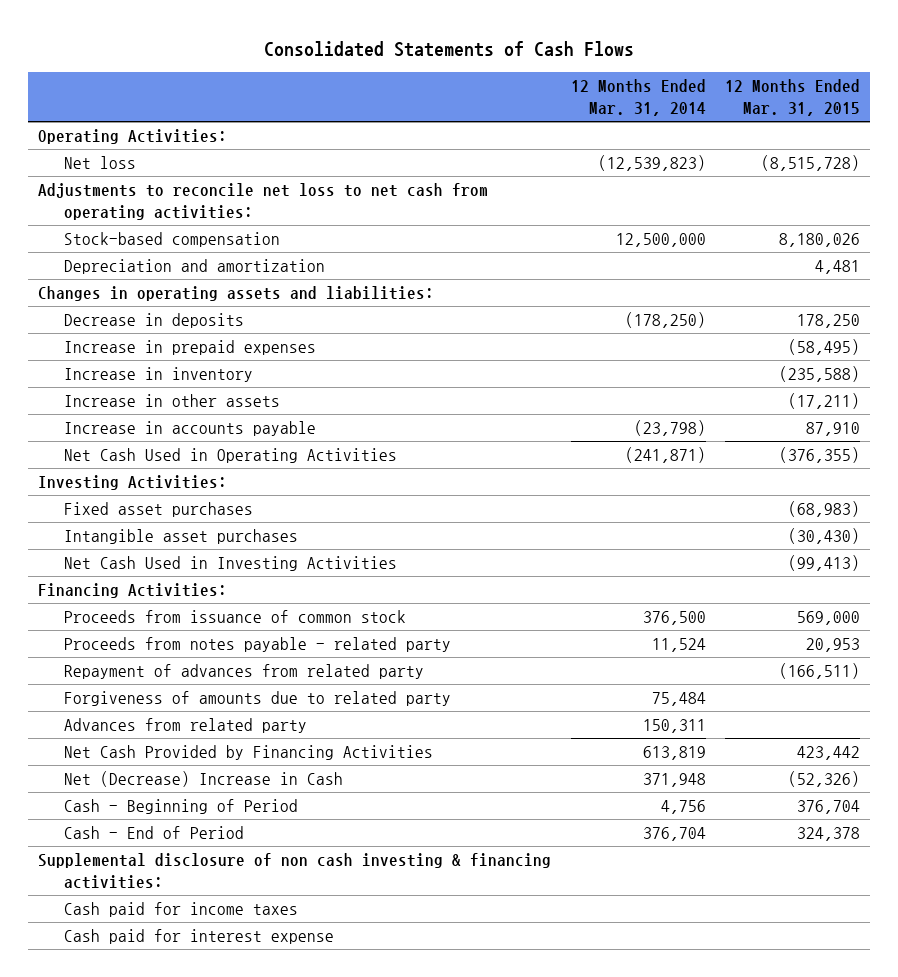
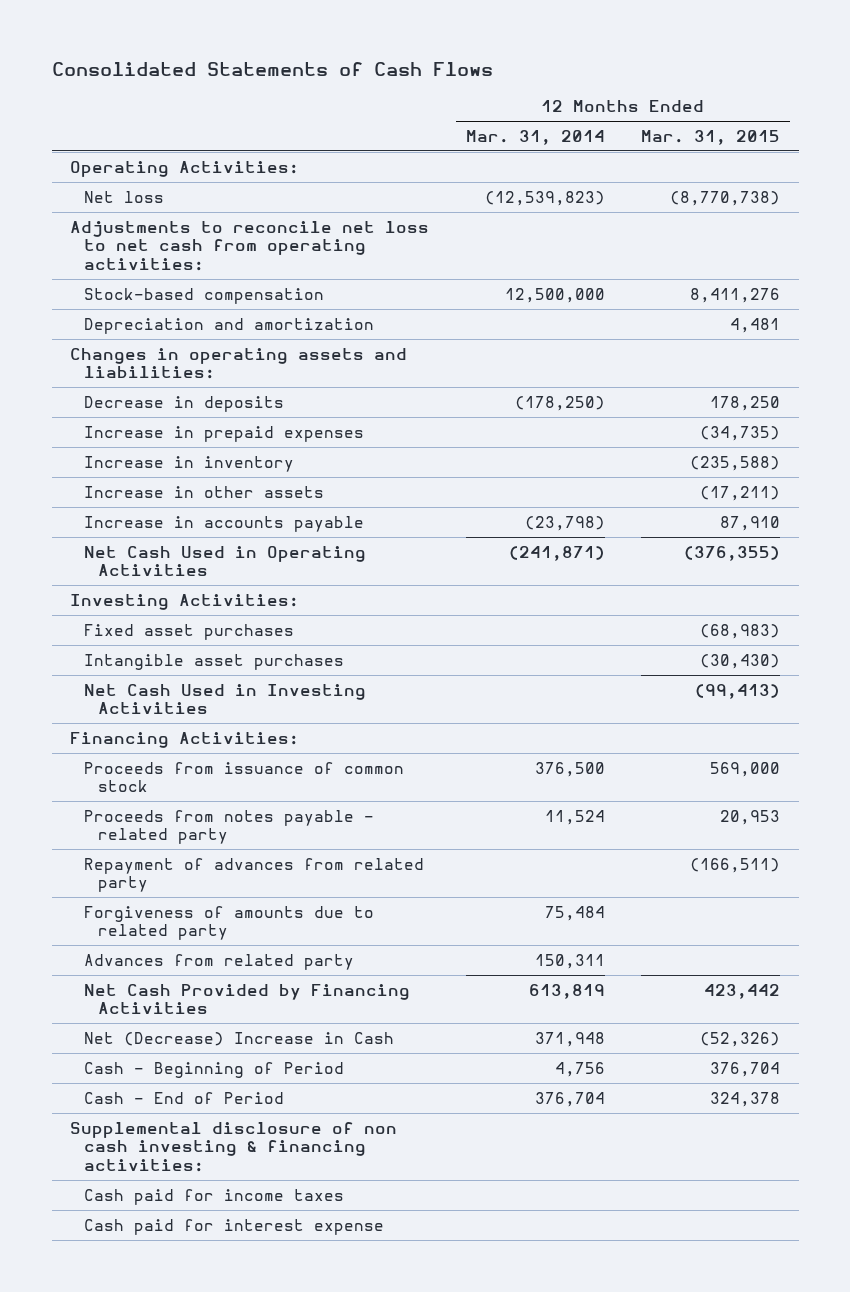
- Net loss | (12,539,823) | (8,515,728)
+ Net loss | (12,539,823) | (8,770,738)
- Stock-based compensation | 12,500,000 | 8,180,026
+ Stock-based compensation | 12,500,000 | 8,411,276
- Increase in prepaid expenses | | (58,495)
+ Increase in prepaid expenses | | (34,735)

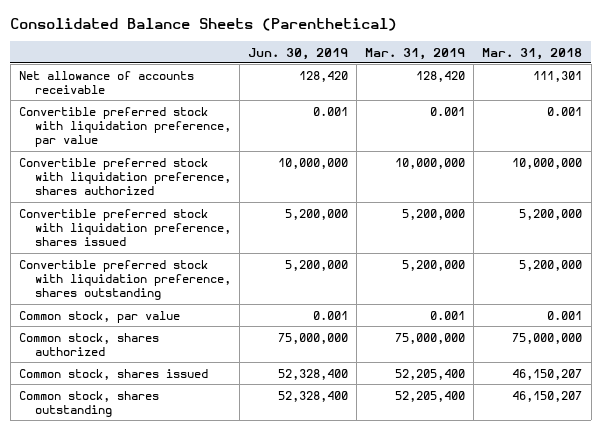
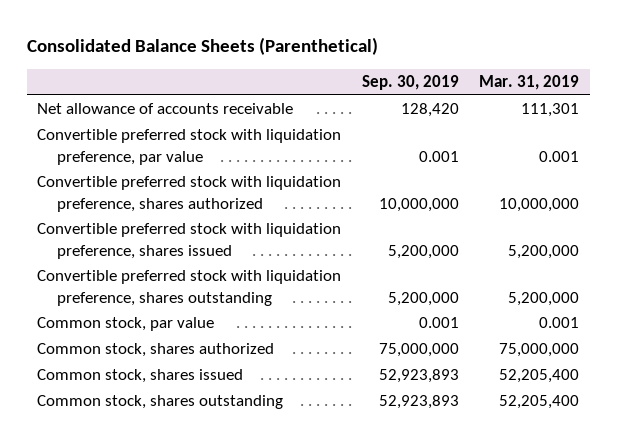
- | Jun. 30, 2019 | Mar. 31, 2019 | Mar. 31, 2018
+ | Sep. 30, 2019 | Mar. 31, 2019
- Net allowance of accounts receivable | 128,420 | 128,420 | 111,301
+ Net allowance of accounts receivable | 128,420 | 111,301

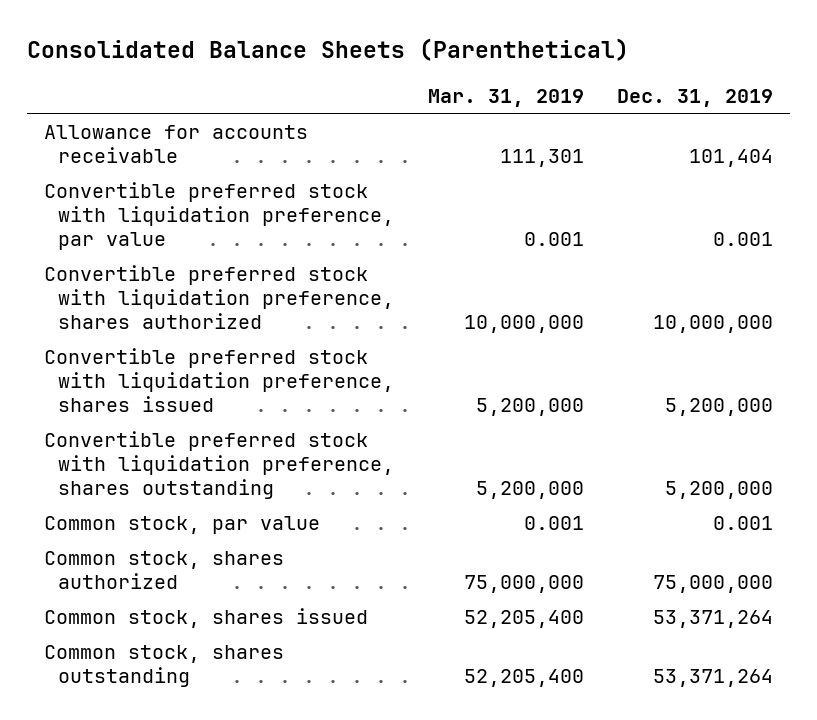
- | Sep. 30, 2019 | Mar. 31, 2019
+ | Mar. 31, 2019 | Dec. 31, 2019
- Net allowance of accounts receivable | 128,420 | 111,301
+ Allowance for accounts receivable | 111,301 | 101,404

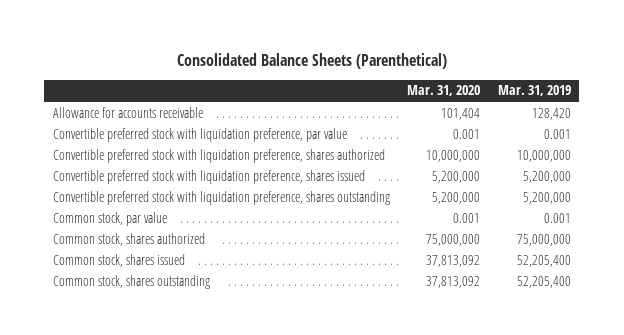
- | Mar. 31, 2019 | Dec. 31, 2019
+ | Mar. 31, 2020 | Mar. 31, 2019
- Allowance for accounts receivable | 111,301 | 101,404
+ Allowance for accounts receivable | 101,404 | 128,420

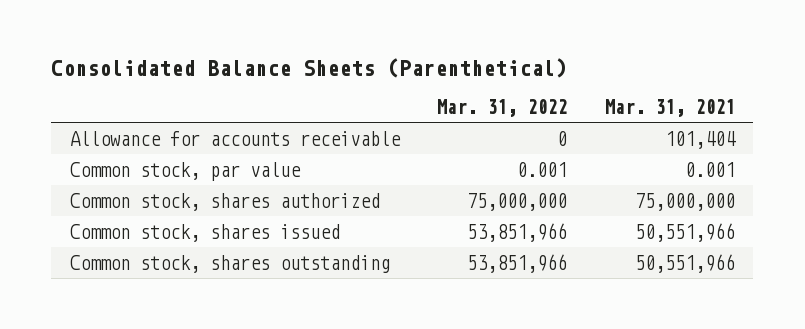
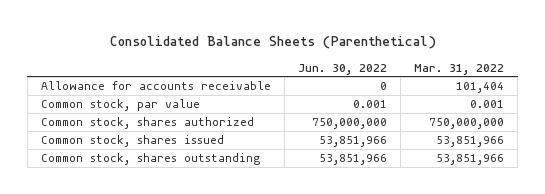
- | Mar. 31, 2022 | Mar. 31, 2021
+ | Jun. 30, 2022 | Mar. 31, 2022
- Allowance for accounts receivable | 0 | 101,404
+ Allowance for accounts receivable | 0 | 101,404
- Common stock, shares authorized | 75,000,000 | 75,000,000
+ Common stock, shares authorized | 750,000,000 | 750,000,000

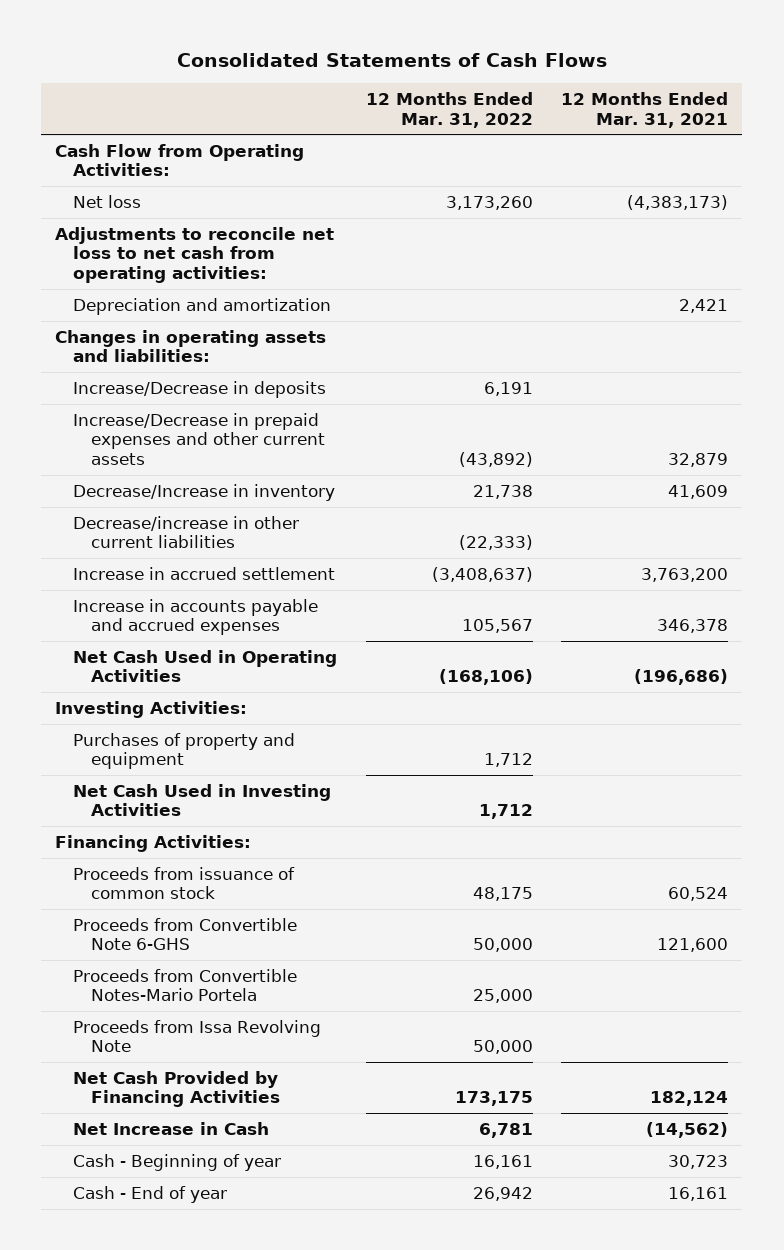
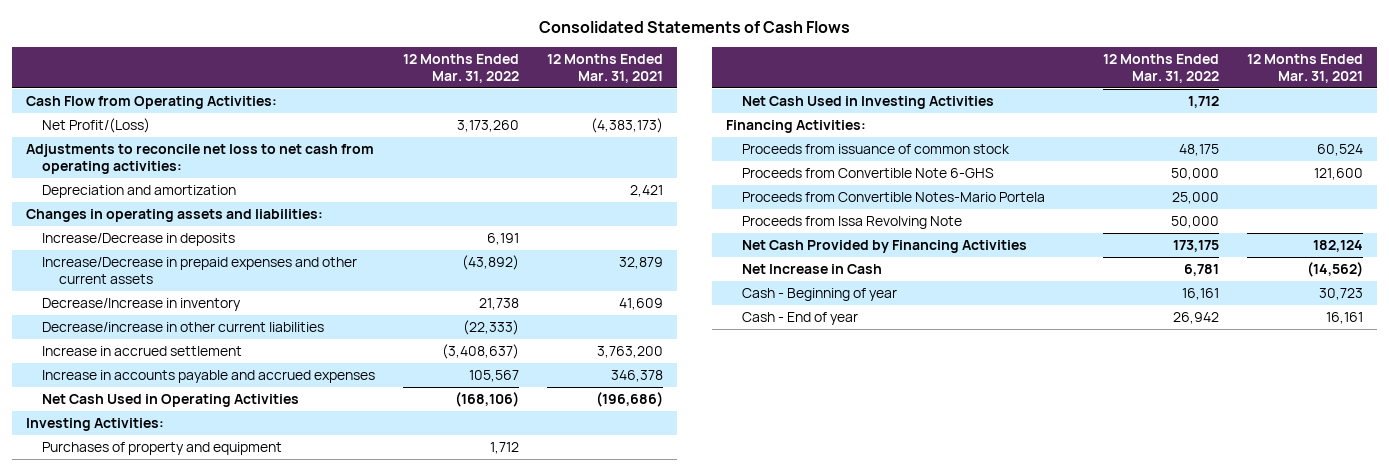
- Net loss | 3,173,260 | (4,383,173)
+ Net Profit/(Loss) | 3,173,260 | (4,383,173)

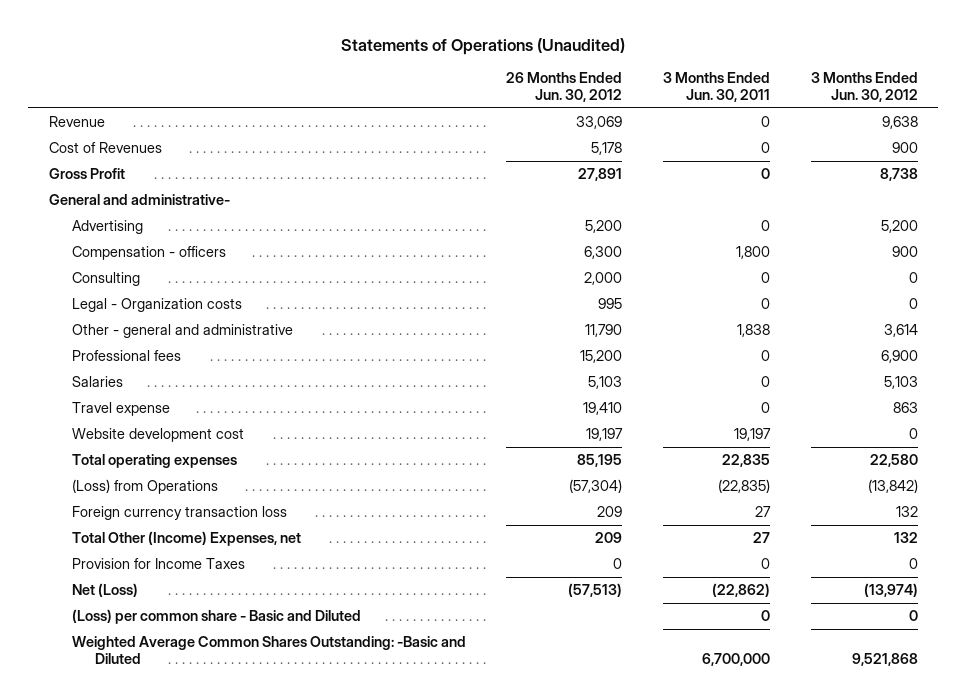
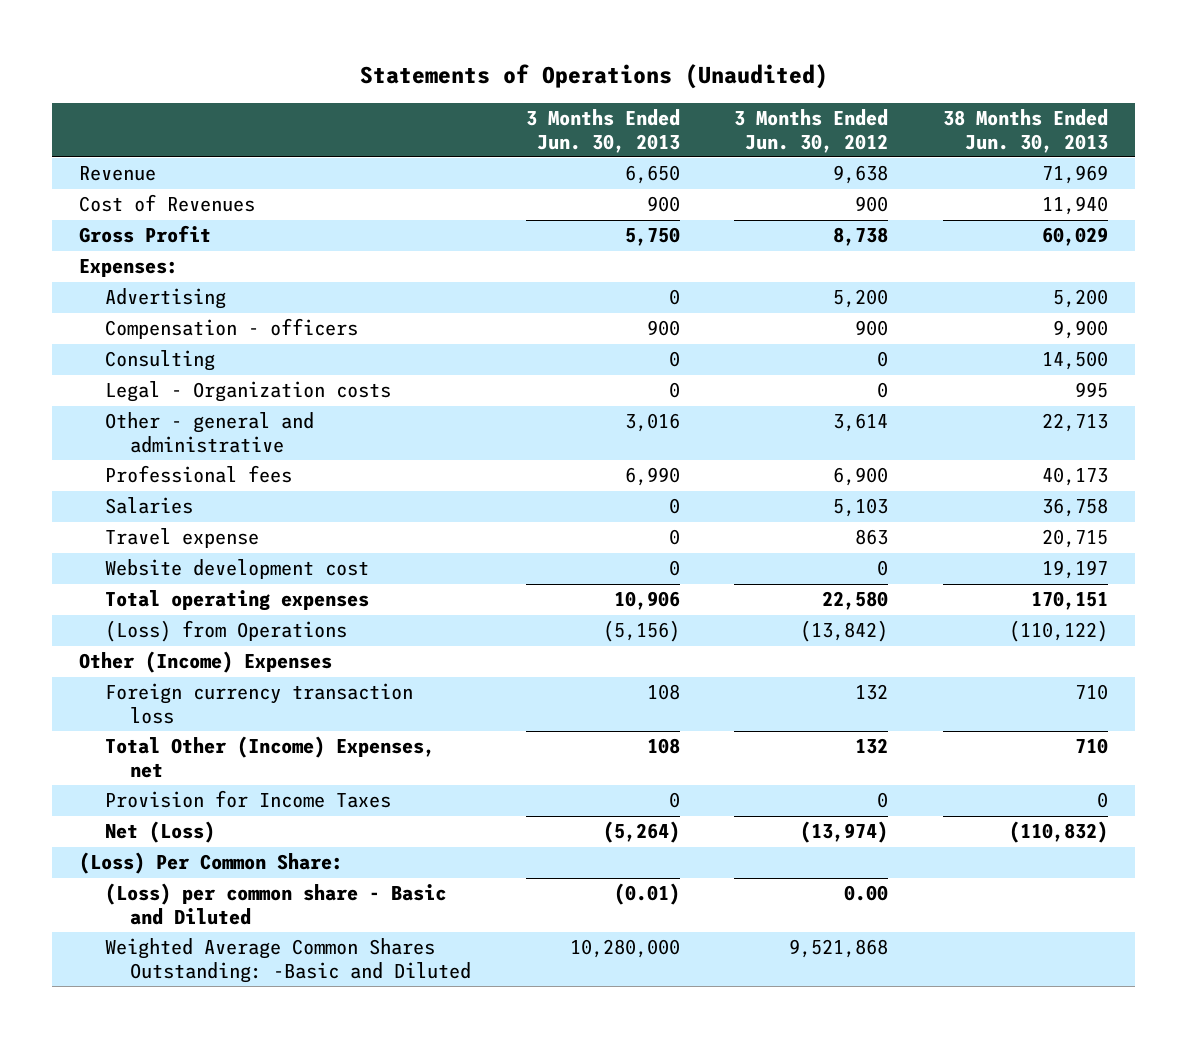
- | 26 Months Ended Jun. 30, 2012 | 3 Months Ended Jun. 30, 2011 | 3 Months Ended Jun. 30, 2012
+ | 3 Months Ended Jun. 30, 2013 | 3 Months Ended Jun. 30, 2012 | 38 Months Ended Jun. 30, 2013
- General and administrative-
+ Expenses:
+ Other (Income) Expenses
- (Loss) per common share - Basic and Diluted | | 0 | 0
+ (Loss) Per Common Share:
+ (Loss) per common share - Basic and Diluted | (0.01) | 0.00 |

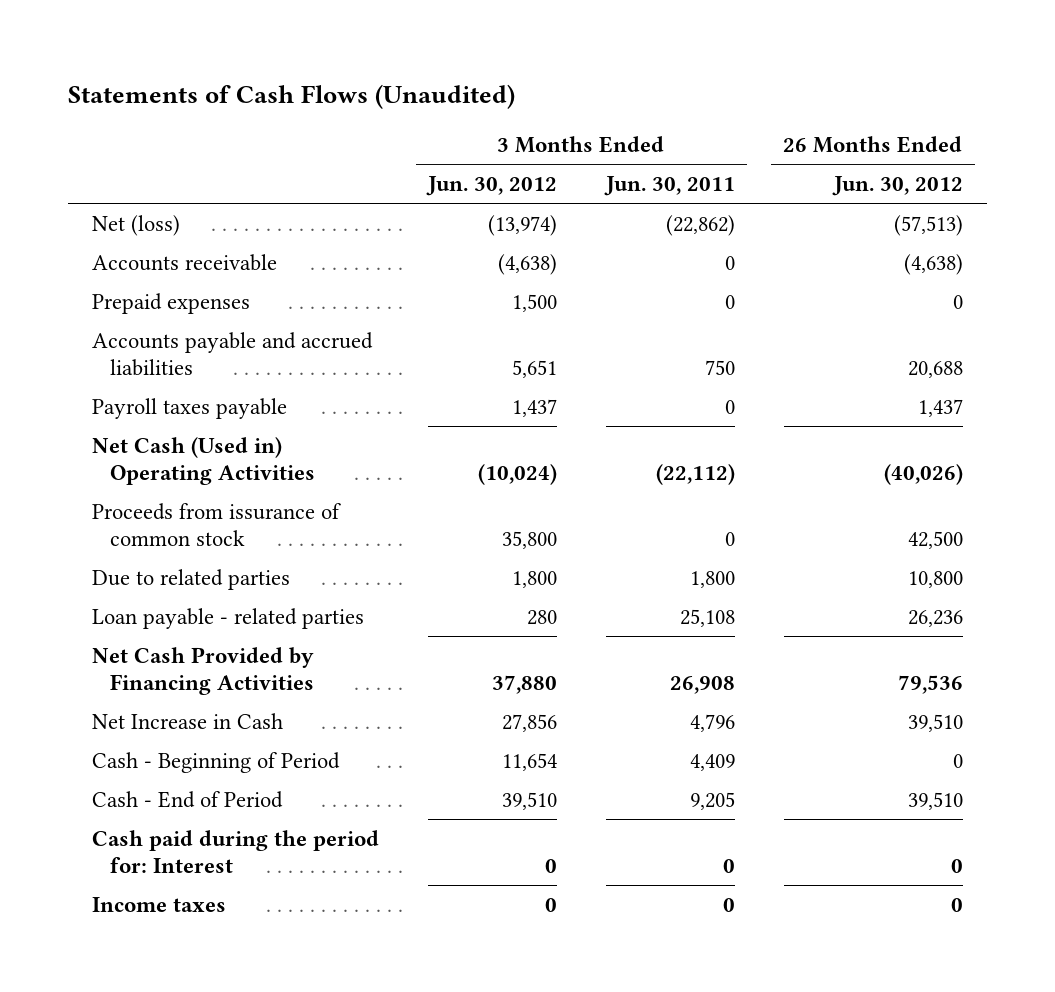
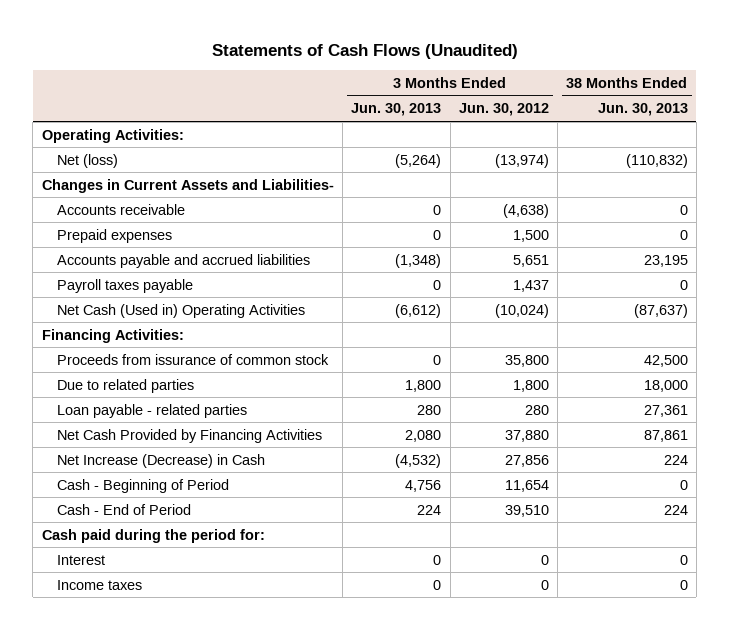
- | 3 Months Ended Jun. 30, 2012 | 3 Months Ended Jun. 30, 2011 | 26 Months Ended Jun. 30, 2012
+ | 3 Months Ended Jun. 30, 2013 | 3 Months Ended Jun. 30, 2012 | 38 Months Ended Jun. 30, 2013
+ Operating Activities:
+ Changes in Current Assets and Liabilities-
+ Financing Activities:
- Net Increase in Cash | 27,856 | 4,796 | 39,510
+ Net Increase (Decrease) in Cash | (4,532) | 27,856 | 224
- Cash paid during the period for: Interest | 0 | 0 | 0
+ Cash paid during the period for:
+ Interest | 0 | 0 | 0

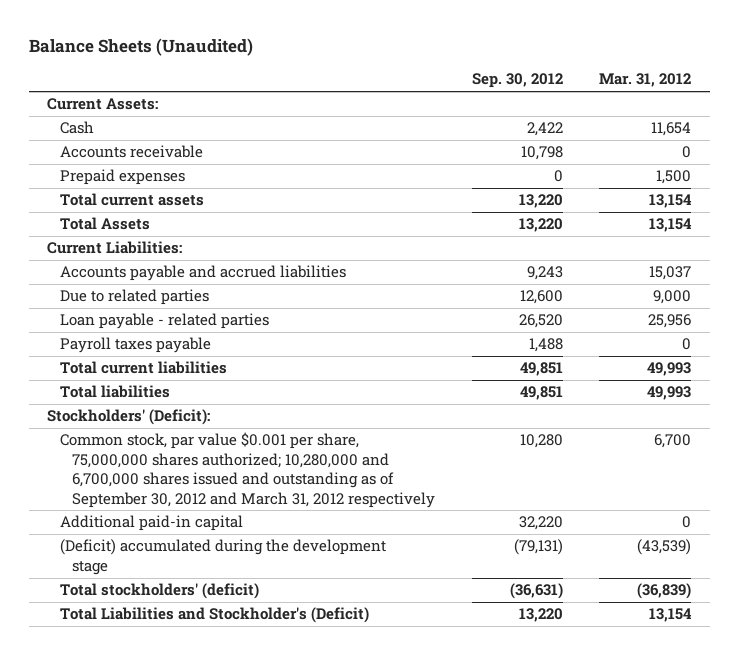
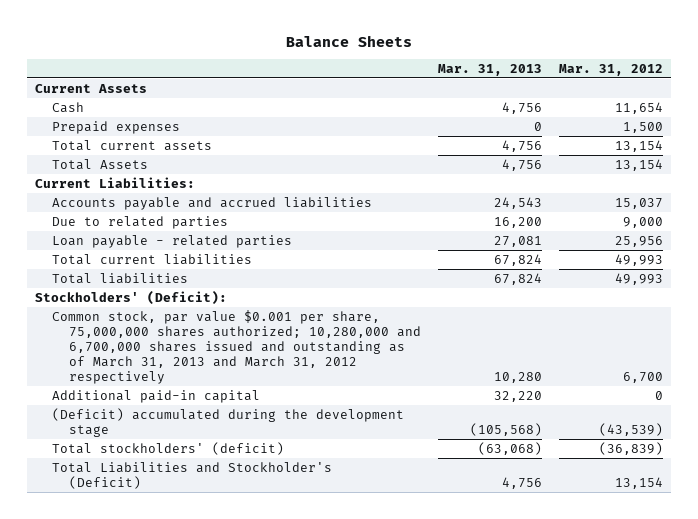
- Balance Sheets (Unaudited)
+ Balance Sheets
- | Sep. 30, 2012 | Mar. 31, 2012
+ | Mar. 31, 2013 | Mar. 31, 2012
- Current Assets:
+ Current Assets
- Accounts receivable | 10,798 | 0
- Payroll taxes payable | 1,488 | 0
- Common stock, par value $0.001 per share, 75,000,000 shares authorized; 10,280,000 and 6,700,000 shares issued and outstanding as of September 30, 2012 and March 31, 2012 respectively | 10,280 | 6,700
+ Common stock, par value $0.001 per share, 75,000,000 shares authorized; 10,280,000 and 6,700,000 shares issued and outstanding as of March 31, 2013 and March 31, 2012 respectively | 10,280 | 6,700

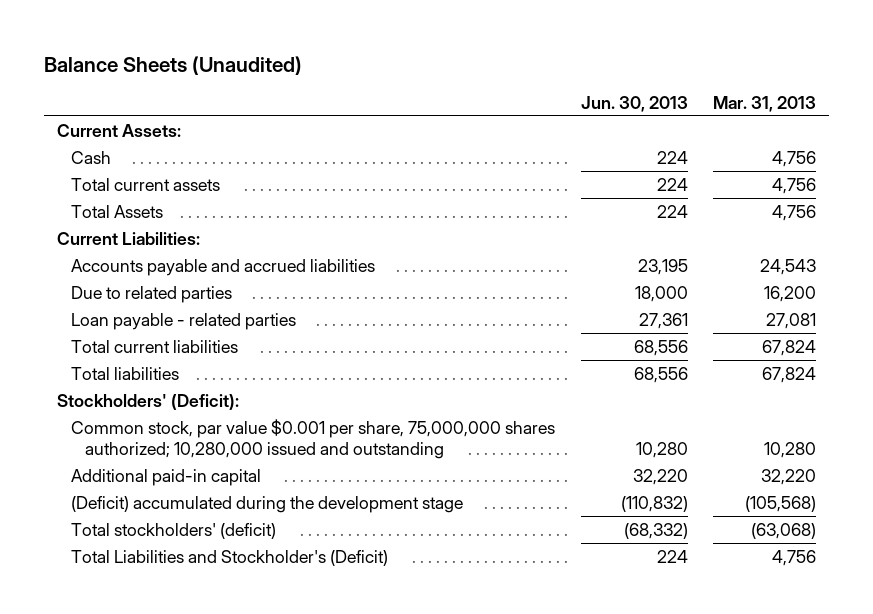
- Balance Sheets
+ Balance Sheets (Unaudited)
- | Mar. 31, 2013 | Mar. 31, 2012
+ | Jun. 30, 2013 | Mar. 31, 2013
- Current Assets
+ Current Assets:
- Prepaid expenses | 0 | 1,500
- Common stock, par value $0.001 per share, 75,000,000 shares authorized; 10,280,000 and 6,700,000 shares issued and outstanding as of March 31, 2013 and March 31, 2012 respectively | 10,280 | 6,700
+ Common stock, par value $0.001 per share, 75,000,000 shares authorized; 10,280,000 issued and outstanding | 10,280 | 10,280

